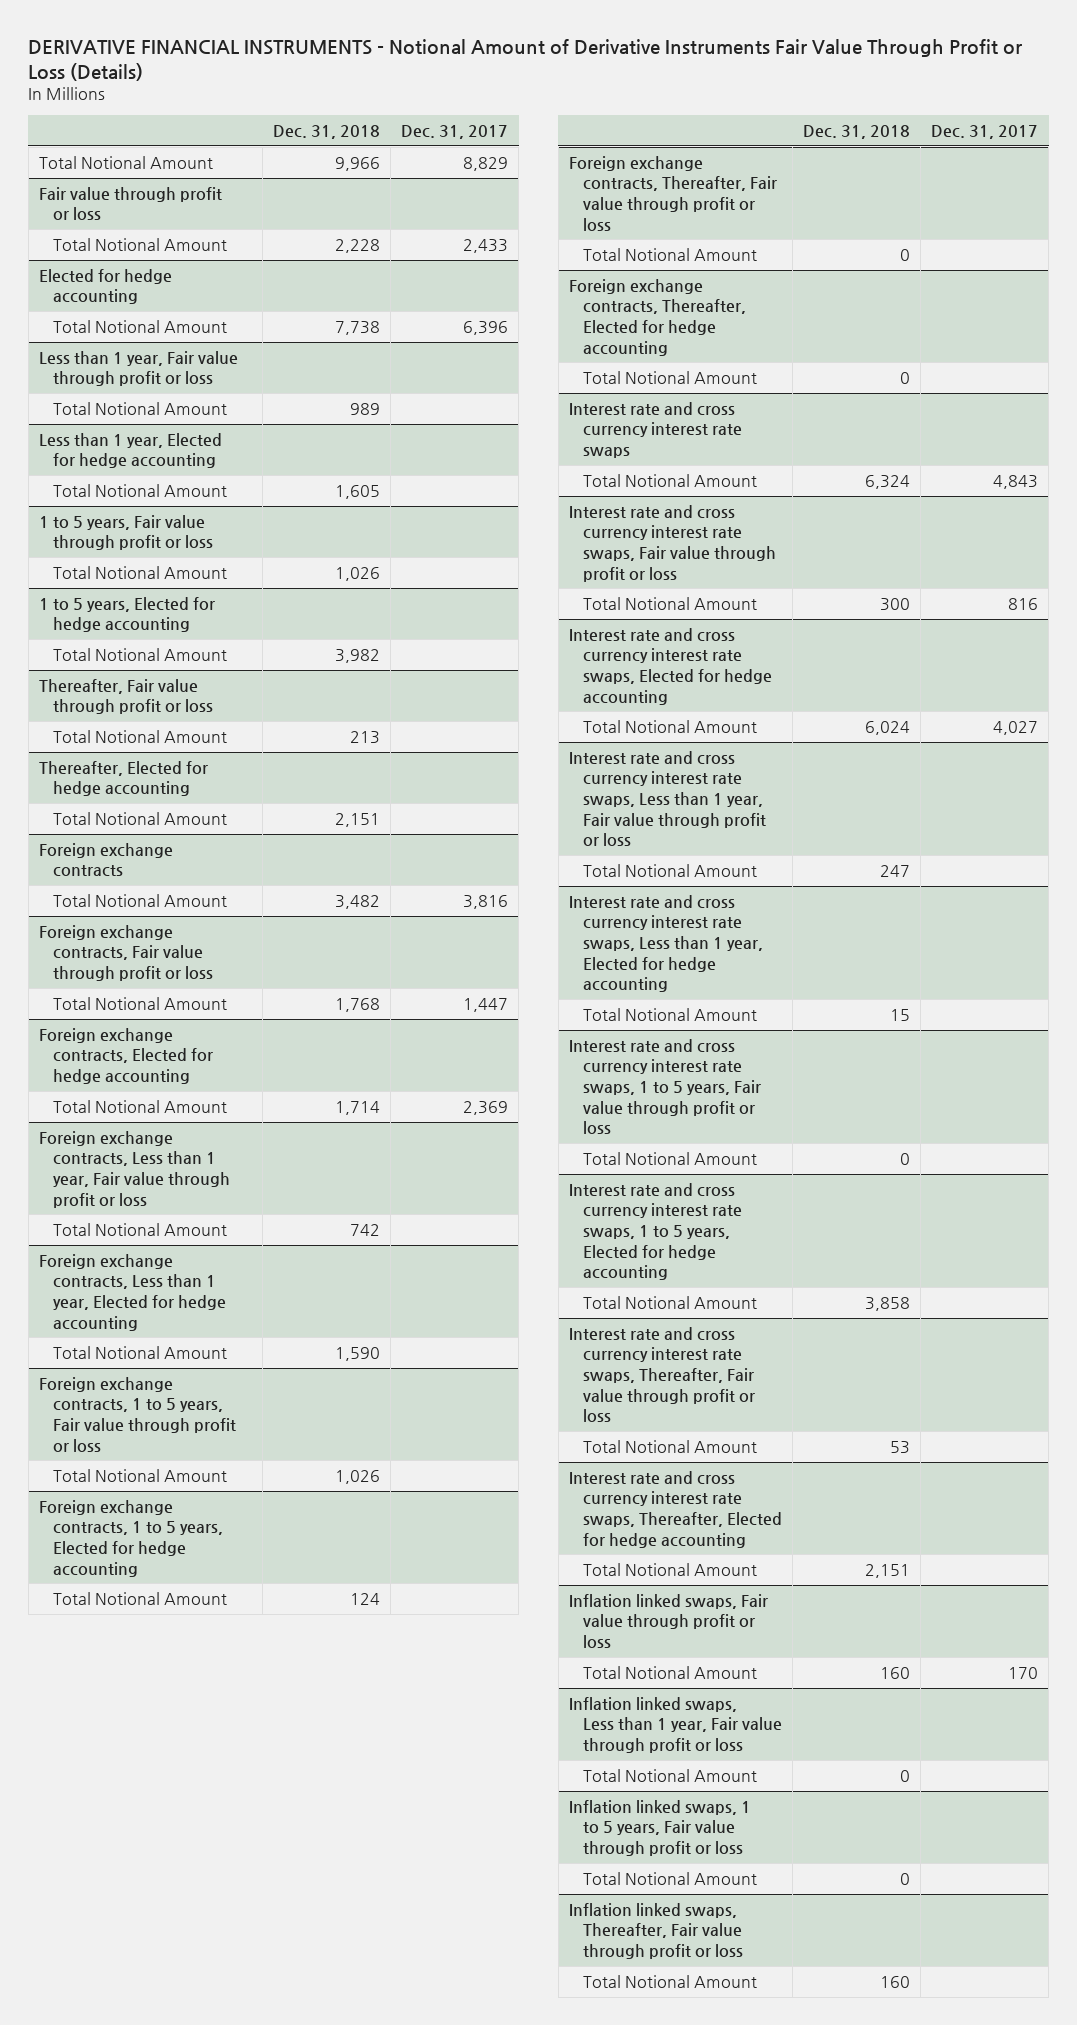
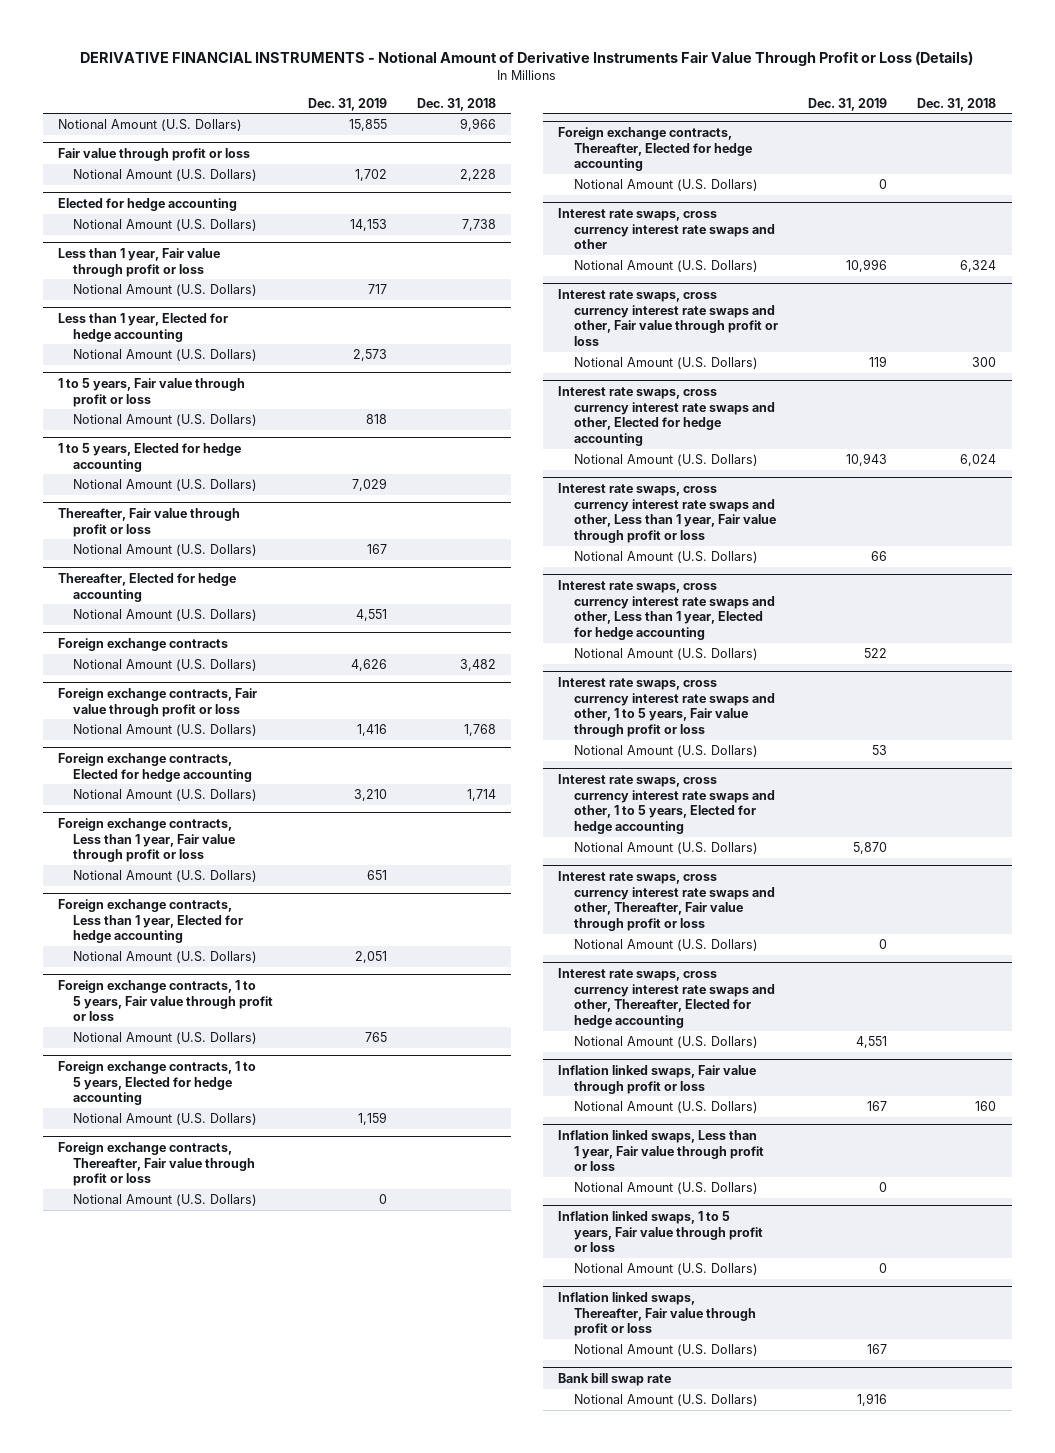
- | Dec. 31, 2018 | Dec. 31, 2017
+ | Dec. 31, 2019 | Dec. 31, 2018
- Total Notional Amount | 9,966 | 8,829
+ Notional Amount (U.S. Dollars) | 15,855 | 9,966
@ Fair value through profit or loss
- Total Notional Amount | 2,228 | 2,433
+ Notional Amount (U.S. Dollars) | 1,702 | 2,228
@ Elected for hedge accounting
- Total Notional Amount | 7,738 | 6,396
+ Notional Amount (U.S. Dollars) | 14,153 | 7,738
@ Less than 1 year, Fair value through profit or loss
- Total Notional Amount | 989 |
+ Notional Amount (U.S. Dollars) | 717 |
@ Less than 1 year, Elected for hedge accounting
- Total Notional Amount | 1,605 |
+ Notional Amount (U.S. Dollars) | 2,573 |
@ 1 to 5 years, Fair value through profit or loss
- Total Notional Amount | 1,026 |
+ Notional Amount (U.S. Dollars) | 818 |
@ 1 to 5 years, Elected for hedge accounting
- Total Notional Amount | 3,982 |
+ Notional Amount (U.S. Dollars) | 7,029 |
@ Thereafter, Fair value through profit or loss
- Total Notional Amount | 213 |
+ Notional Amount (U.S. Dollars) | 167 |
@ Thereafter, Elected for hedge accounting
- Total Notional Amount | 2,151 |
+ Notional Amount (U.S. Dollars) | 4,551 |
@ Foreign exchange contracts
- Total Notional Amount | 3,482 | 3,816
+ Notional Amount (U.S. Dollars) | 4,626 | 3,482
@ Foreign exchange contracts, Fair value through profit or loss
- Total Notional Amount | 1,768 | 1,447
+ Notional Amount (U.S. Dollars) | 1,416 | 1,768
@ Foreign exchange contracts, Elected for hedge accounting
- Total Notional Amount | 1,714 | 2,369
+ Notional Amount (U.S. Dollars) | 3,210 | 1,714
@ Foreign exchange contracts, Less than 1 year, Fair value through profit or loss
- Total Notional Amount | 742 |
+ Notional Amount (U.S. Dollars) | 651 |
@ Foreign exchange contracts, Less than 1 year, Elected for hedge accounting
- Total Notional Amount | 1,590 |
+ Notional Amount (U.S. Dollars) | 2,051 |
@ Foreign exchange contracts, 1 to 5 years, Fair value through profit or loss
- Total Notional Amount | 1,026 |
+ Notional Amount (U.S. Dollars) | 765 |
@ Foreign exchange contracts, 1 to 5 years, Elected for hedge accounting
- Total Notional Amount | 124 |
+ Notional Amount (U.S. Dollars) | 1,159 |
@ Foreign exchange contracts, Thereafter, Fair value through profit or loss
- Total Notional Amount | 0 |
+ Notional Amount (U.S. Dollars) | 0 |
@ Foreign exchange contracts, Thereafter, Elected for hedge accounting
- Total Notional Amount | 0 |
- Interest rate and cross currency interest rate swaps
- Total Notional Amount | 6,324 | 4,843
- Interest rate and cross currency interest rate swaps, Fair value through profit or loss
- Total Notional Amount | 300 | 816
- Interest rate and cross currency interest rate swaps, Elected for hedge accounting
- Total Notional Amount | 6,024 | 4,027
- Interest rate and cross currency interest rate swaps, Less than 1 year, Fair value through profit or loss
- Total Notional Amount | 247 |
- Interest rate and cross currency interest rate swaps, Less than 1 year, Elected for hedge accounting
- Total Notional Amount | 15 |
- Interest rate and cross currency interest rate swaps, 1 to 5 years, Fair value through profit or loss
- Total Notional Amount | 0 |
- Interest rate and cross currency interest rate swaps, 1 to 5 years, Elected for hedge accounting
- Total Notional Amount | 3,858 |
- Interest rate and cross currency interest rate swaps, Thereafter, Fair value through profit or loss
- Total Notional Amount | 53 |
- Interest rate and cross currency interest rate swaps, Thereafter, Elected for hedge accounting
- Total Notional Amount | 2,151 |
@ Foreign exchange contracts, Thereafter, Elected for hedge accounting
+ Notional Amount (U.S. Dollars) | 0 |
+ Interest rate swaps, cross currency interest rate swaps and other
+ Notional Amount (U.S. Dollars) | 10,996 | 6,324
+ Interest rate swaps, cross currency interest rate swaps and other, Fair value through profit or loss
+ Notional Amount (U.S. Dollars) | 119 | 300
+ Interest rate swaps, cross currency interest rate swaps and other, Elected for hedge accounting
+ Notional Amount (U.S. Dollars) | 10,943 | 6,024
+ Interest rate swaps, cross currency interest rate swaps and other, Less than 1 year, Fair value through profit or loss
+ Notional Amount (U.S. Dollars) | 66 |
+ Interest rate swaps, cross currency interest rate swaps and other, Less than 1 year, Elected for hedge accounting
+ Notional Amount (U.S. Dollars) | 522 |
+ Interest rate swaps, cross currency interest rate swaps and other, 1 to 5 years, Fair value through profit or loss
+ Notional Amount (U.S. Dollars) | 53 |
+ Interest rate swaps, cross currency interest rate swaps and other, 1 to 5 years, Elected for hedge accounting
+ Notional Amount (U.S. Dollars) | 5,870 |
+ Interest rate swaps, cross currency interest rate swaps and other, Thereafter, Fair value through profit or loss
+ Notional Amount (U.S. Dollars) | 0 |
+ Interest rate swaps, cross currency interest rate swaps and other, Thereafter, Elected for hedge accounting
+ Notional Amount (U.S. Dollars) | 4,551 |
@ Inflation linked swaps, Fair value through profit or loss
- Total Notional Amount | 160 | 170
+ Notional Amount (U.S. Dollars) | 167 | 160
@ Inflation linked swaps, Less than 1 year, Fair value through profit or loss
- Total Notional Amount | 0 |
+ Notional Amount (U.S. Dollars) | 0 |
@ Inflation linked swaps, 1 to 5 years, Fair value through profit or loss
- Total Notional Amount | 0 |
+ Notional Amount (U.S. Dollars) | 0 |
@ Inflation linked swaps, Thereafter, Fair value through profit or loss
- Total Notional Amount | 160 |
+ Notional Amount (U.S. Dollars) | 167 |
+ Bank bill swap rate
+ Notional Amount (U.S. Dollars) | 1,916 |

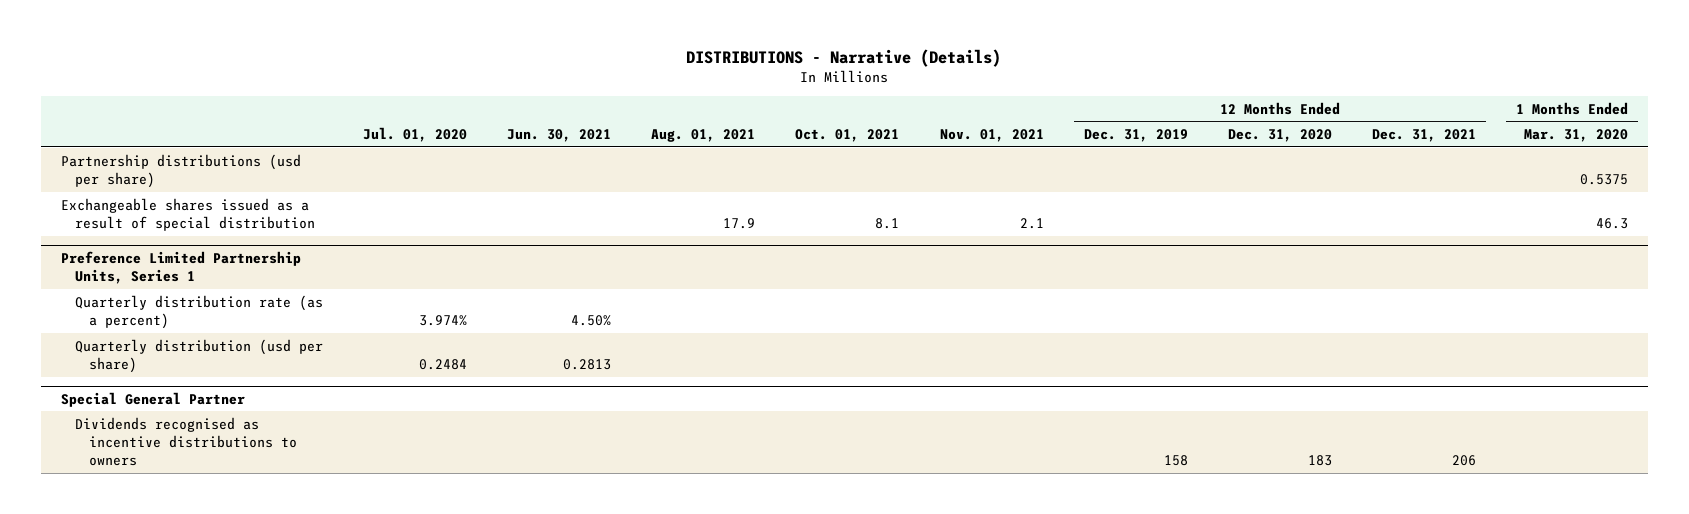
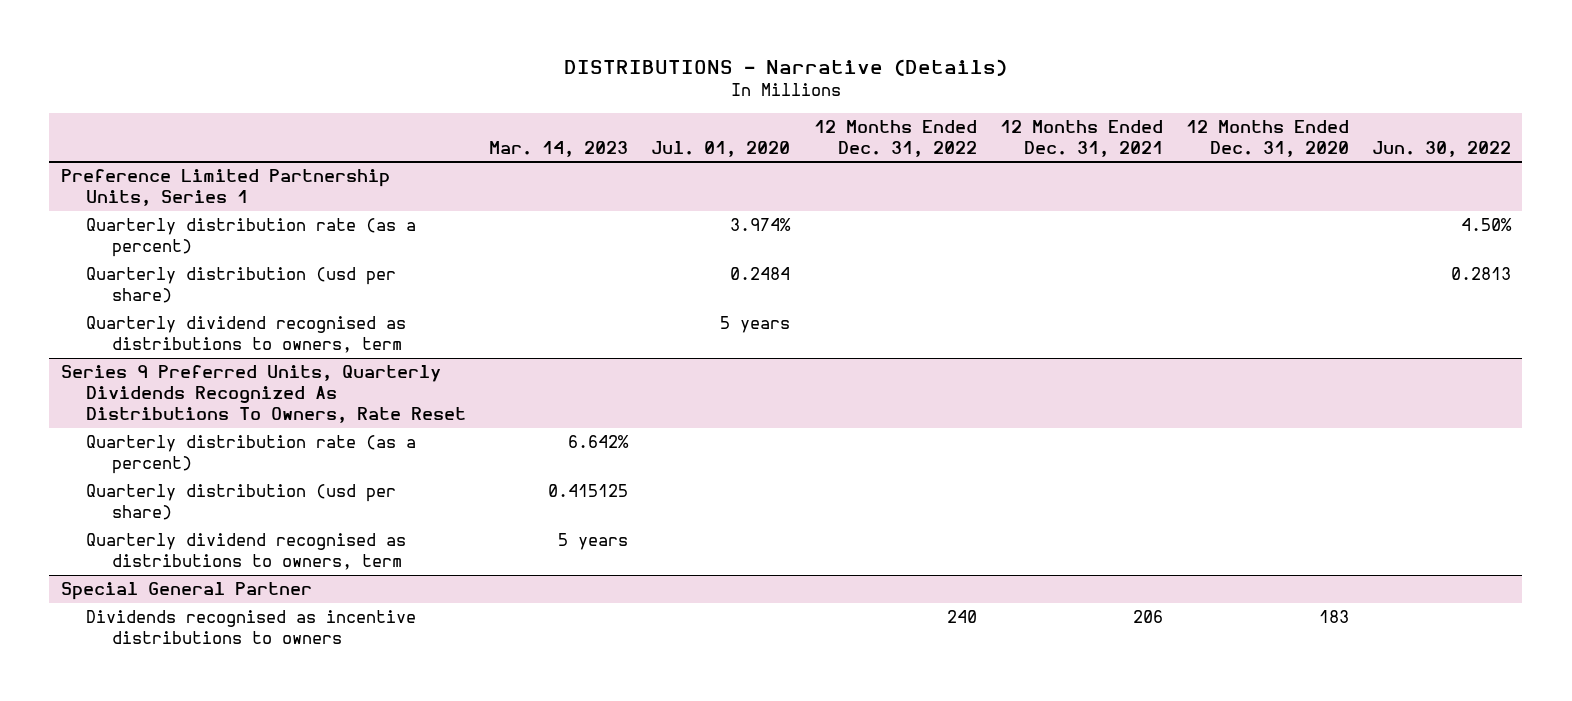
- | Jul. 01, 2020 | Jun. 30, 2021 | Aug. 01, 2021 | Oct. 01, 2021 | Nov. 01, 2021 | 12 Months Ended Dec. 31, 2019 | 12 Months Ended Dec. 31, 2020 | 12 Months Ended Dec. 31, 2021 | 1 Months Ended Mar. 31, 2020
+ | Mar. 14, 2023 | Jul. 01, 2020 | 12 Months Ended Dec. 31, 2022 | 12 Months Ended Dec. 31, 2021 | 12 Months Ended Dec. 31, 2020 | Jun. 30, 2022
- Partnership distributions (usd per share) | | | | | | | | | 0.5375
- Exchangeable shares issued as a result of special distribution | | | 17.9 | 8.1 | 2.1 | | | | 46.3
@ Preference Limited Partnership Units, Series 1
+ Quarterly dividend recognised as distributions to owners, term | | 5 years | | | |
+ Series 9 Preferred Units, Quarterly Dividends Recognized As Distributions To Owners, Rate Reset
+ Quarterly distribution rate (as a percent) | 6.642% | | | | |
+ Quarterly distribution (usd per share) | 0.415125 | | | | |
+ Quarterly dividend recognised as distributions to owners, term | 5 years | | | | |

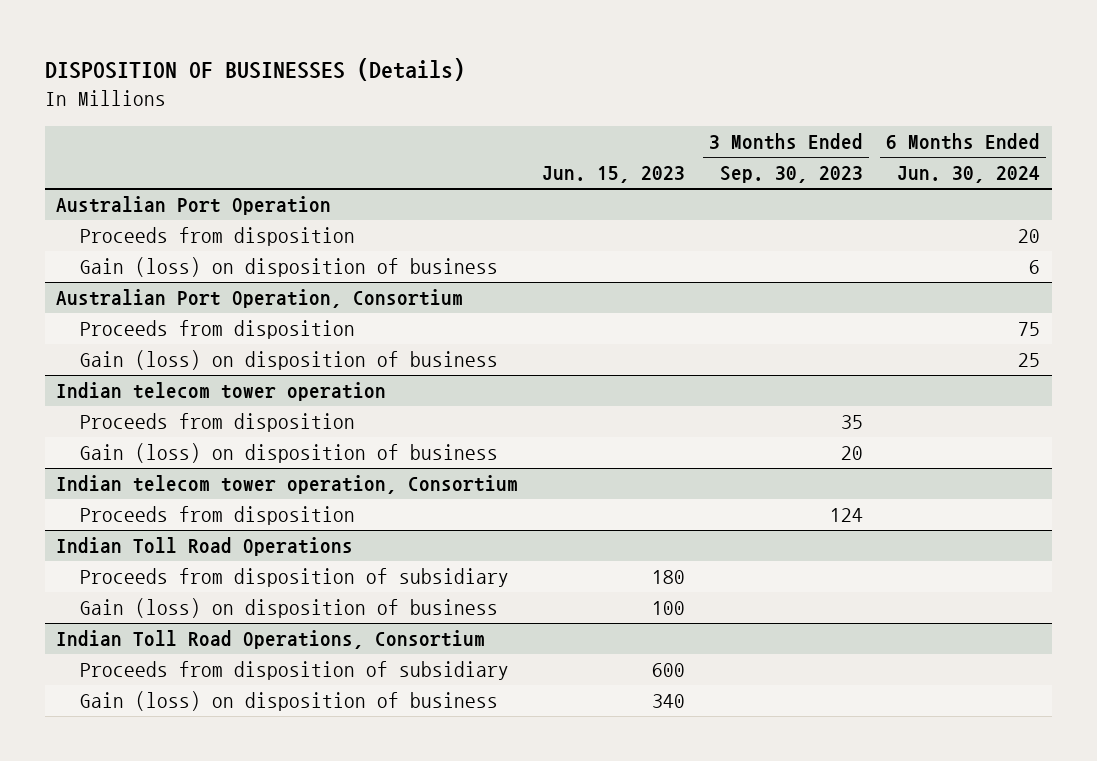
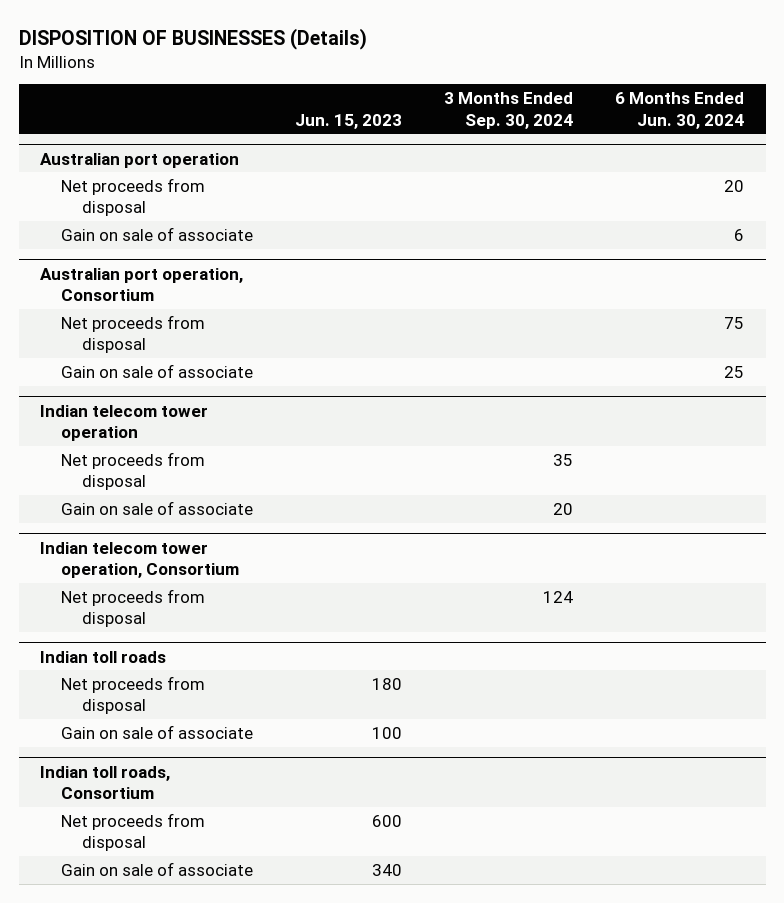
- | Jun. 15, 2023 | 3 Months Ended Sep. 30, 2023 | 6 Months Ended Jun. 30, 2024
+ | Jun. 15, 2023 | 3 Months Ended Sep. 30, 2024 | 6 Months Ended Jun. 30, 2024
- Australian Port Operation
- Proceeds from disposition | | | 20
- Gain (loss) on disposition of business | | | 6
- Australian Port Operation, Consortium
- Proceeds from disposition | | | 75
- Gain (loss) on disposition of business | | | 25
+ Australian port operation
+ Net proceeds from disposal | | | 20
+ Gain on sale of associate | | | 6
+ Australian port operation, Consortium
+ Net proceeds from disposal | | | 75
+ Gain on sale of associate | | | 25
@ Indian telecom tower operation
- Proceeds from disposition | | 35 |
- Gain (loss) on disposition of business | | 20 |
+ Net proceeds from disposal | | 35 |
+ Gain on sale of associate | | 20 |
@ Indian telecom tower operation, Consortium
- Proceeds from disposition | | 124 |
- Indian Toll Road Operations
- Proceeds from disposition of subsidiary | 180 | |
- Gain (loss) on disposition of business | 100 | |
- Indian Toll Road Operations, Consortium
- Proceeds from disposition of subsidiary | 600 | |
- Gain (loss) on disposition of business | 340 | |
@ Indian telecom tower operation, Consortium
+ Net proceeds from disposal | | 124 |
+ Indian toll roads
+ Net proceeds from disposal | 180 | |
+ Gain on sale of associate | 100 | |
+ Indian toll roads, Consortium
+ Net proceeds from disposal | 600 | |
+ Gain on sale of associate | 340 | |

